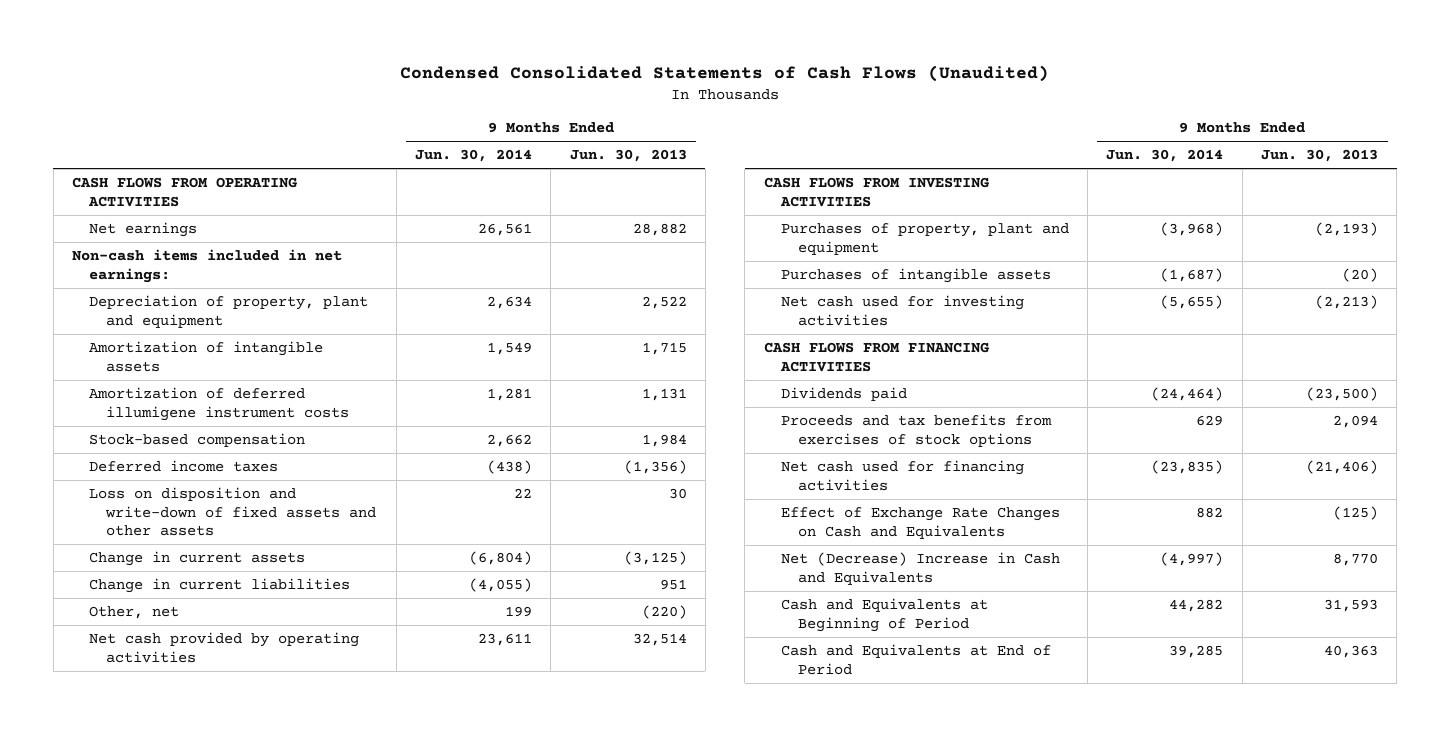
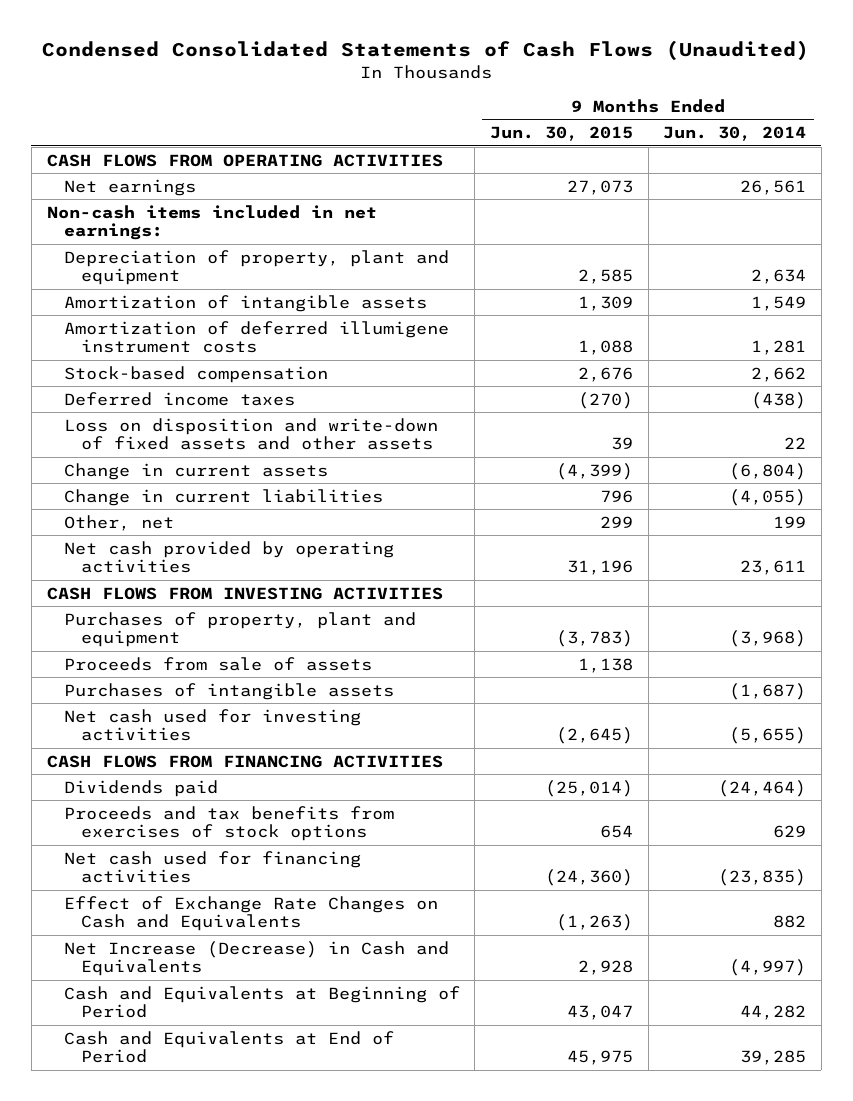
- | 9 Months Ended Jun. 30, 2014 | 9 Months Ended Jun. 30, 2013
+ | 9 Months Ended Jun. 30, 2015 | 9 Months Ended Jun. 30, 2014
+ Proceeds from sale of assets | 1,138 |
- Net (Decrease) Increase in Cash and Equivalents | (4,997) | 8,770
+ Net Increase (Decrease) in Cash and Equivalents | 2,928 | (4,997)

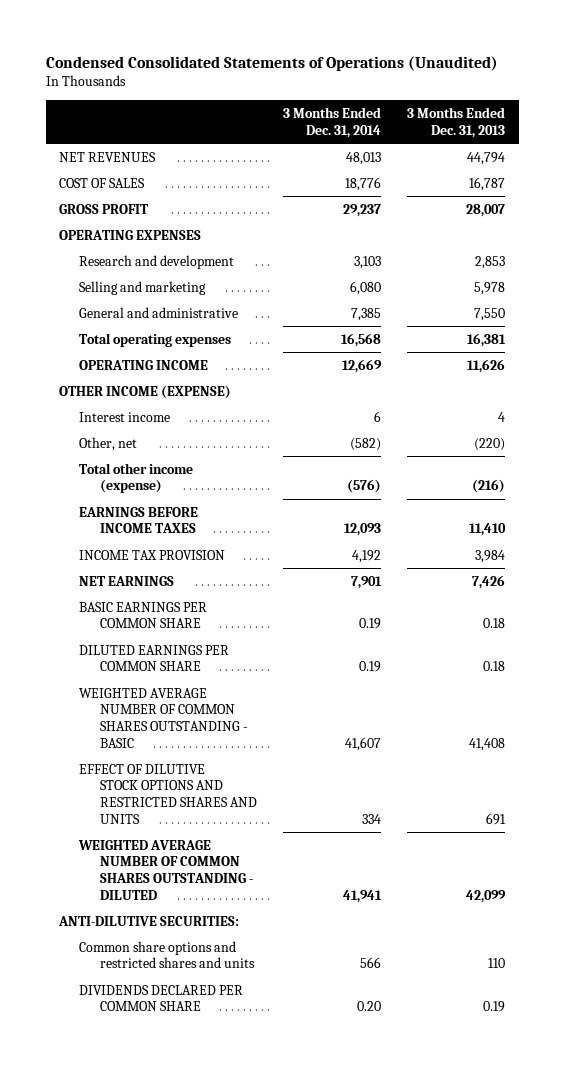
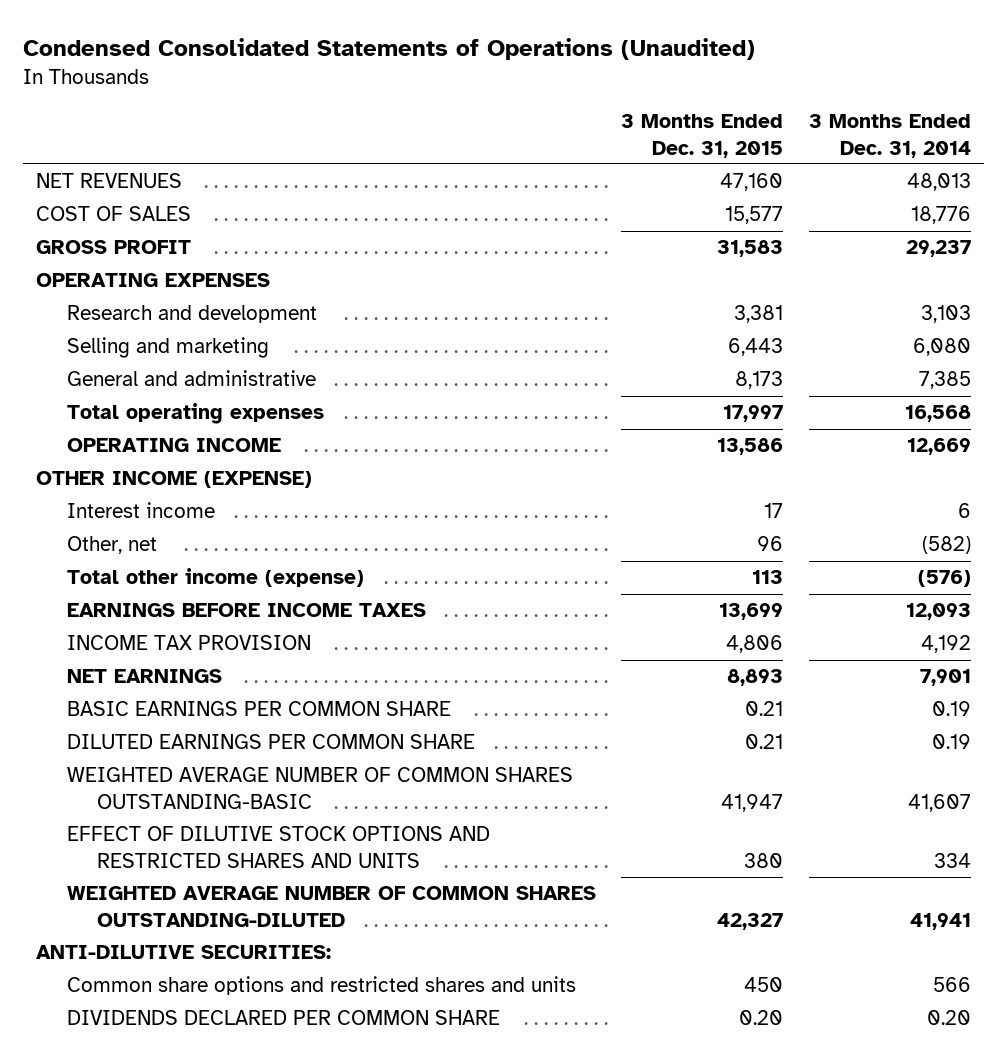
- | 3 Months Ended Dec. 31, 2014 | 3 Months Ended Dec. 31, 2013
+ | 3 Months Ended Dec. 31, 2015 | 3 Months Ended Dec. 31, 2014
- WEIGHTED AVERAGE NUMBER OF COMMON SHARES OUTSTANDING - BASIC | 41,607 | 41,408
+ WEIGHTED AVERAGE NUMBER OF COMMON SHARES OUTSTANDING-BASIC | 41,947 | 41,607
- WEIGHTED AVERAGE NUMBER OF COMMON SHARES OUTSTANDING - DILUTED | 41,941 | 42,099
+ WEIGHTED AVERAGE NUMBER OF COMMON SHARES OUTSTANDING-DILUTED | 42,327 | 41,941

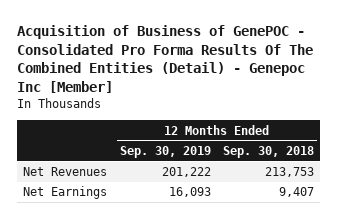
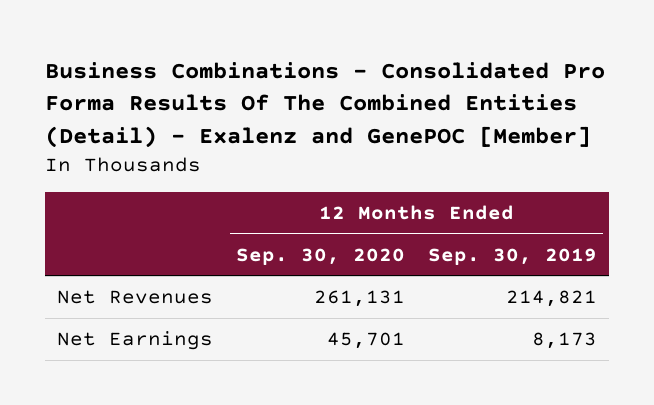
- Acquisition of Business of GenePOC - Consolidated Pro Forma Results Of The Combined Entities (Detail) - Genepoc Inc [Member]
+ Business Combinations - Consolidated Pro Forma Results Of The Combined Entities (Detail) - Exalenz and GenePOC [Member]
- | 12 Months Ended Sep. 30, 2019 | 12 Months Ended Sep. 30, 2018
+ | 12 Months Ended Sep. 30, 2020 | 12 Months Ended Sep. 30, 2019
- Net Revenues | 201,222 | 213,753
- Net Earnings | 16,093 | 9,407
+ Net Revenues | 261,131 | 214,821
+ Net Earnings | 45,701 | 8,173

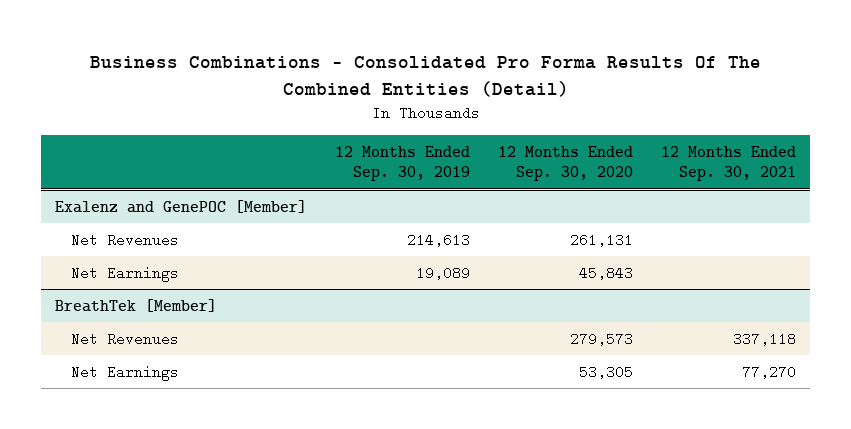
- Business Combinations - Consolidated Pro Forma Results Of The Combined Entities (Detail) - Exalenz and GenePOC [Member]
+ Business Combinations - Consolidated Pro Forma Results Of The Combined Entities (Detail)
- | 12 Months Ended Sep. 30, 2020 | 12 Months Ended Sep. 30, 2019
+ | 12 Months Ended Sep. 30, 2019 | 12 Months Ended Sep. 30, 2020 | 12 Months Ended Sep. 30, 2021
- Net Revenues | 261,131 | 214,821
- Net Earnings | 45,701 | 8,173
+ Exalenz and GenePOC [Member]
+ Net Revenues | 214,613 | 261,131 |
+ Net Earnings | 19,089 | 45,843 |
+ BreathTek [Member]
+ Net Revenues | | 279,573 | 337,118
+ Net Earnings | | 53,305 | 77,270

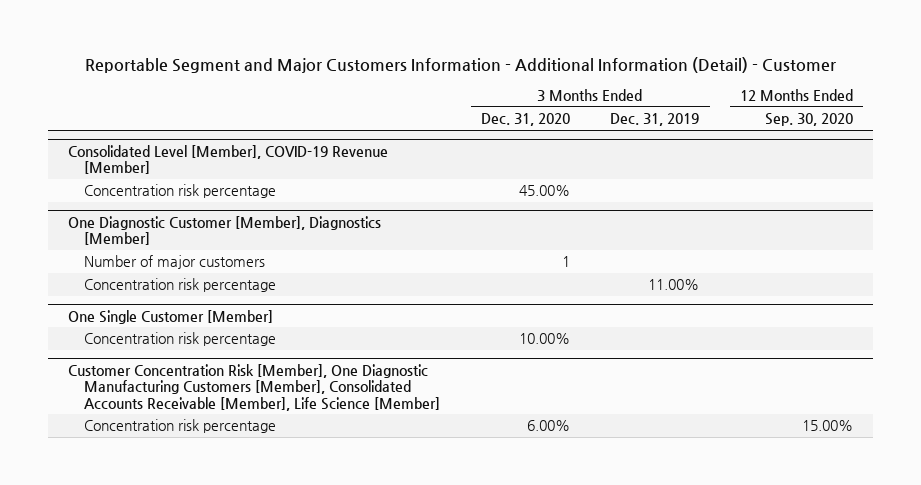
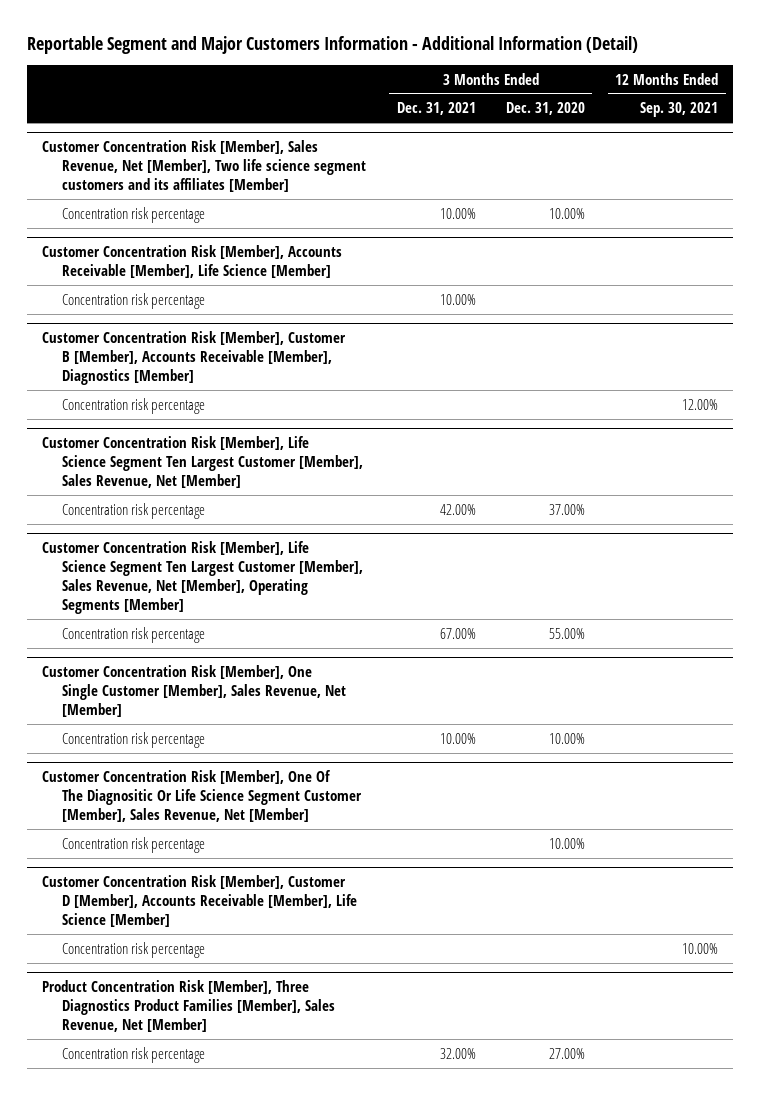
- Reportable Segment and Major Customers Information - Additional Information (Detail) - Customer
+ Reportable Segment and Major Customers Information - Additional Information (Detail)
- | 3 Months Ended Dec. 31, 2020 | 3 Months Ended Dec. 31, 2019 | 12 Months Ended Sep. 30, 2020
+ | 3 Months Ended Dec. 31, 2021 | 3 Months Ended Dec. 31, 2020 | 12 Months Ended Sep. 30, 2021
- Consolidated Level [Member], COVID-19 Revenue [Member]
- Concentration risk percentage | 45.00% | |
- One Diagnostic Customer [Member], Diagnostics [Member]
- Number of major customers | 1 | |
+ Customer Concentration Risk [Member], Sales Revenue, Net [Member], Two life science segment customers and its affiliates [Member]
+ Concentration risk percentage | 10.00% | 10.00% |
+ Customer Concentration Risk [Member], Accounts Receivable [Member], Life Science [Member]
- One Single Customer [Member]
+ Customer Concentration Risk [Member], Customer B [Member], Accounts Receivable [Member], Diagnostics [Member]
+ Concentration risk percentage | | | 12.00%
+ Customer Concentration Risk [Member], Life Science Segment Ten Largest Customer [Member], Sales Revenue, Net [Member]
+ Concentration risk percentage | 42.00% | 37.00% |
+ Customer Concentration Risk [Member], Life Science Segment Ten Largest Customer [Member], Sales Revenue, Net [Member], Operating Segments [Member]
+ Concentration risk percentage | 67.00% | 55.00% |
+ Customer Concentration Risk [Member], One Single Customer [Member], Sales Revenue, Net [Member]
- Customer Concentration Risk [Member], One Diagnostic Manufacturing Customers [Member], Consolidated Accounts Receivable [Member], Life Science [Member]
- Concentration risk percentage | 6.00% | | 15.00%
+ Customer Concentration Risk [Member], One Of The Diagnositic Or Life Science Segment Customer [Member], Sales Revenue, Net [Member]
+ Concentration risk percentage | | 10.00% |
+ Customer Concentration Risk [Member], Customer D [Member], Accounts Receivable [Member], Life Science [Member]
+ Concentration risk percentage | | | 10.00%
+ Product Concentration Risk [Member], Three Diagnostics Product Families [Member], Sales Revenue, Net [Member]
+ Concentration risk percentage | 32.00% | 27.00% |

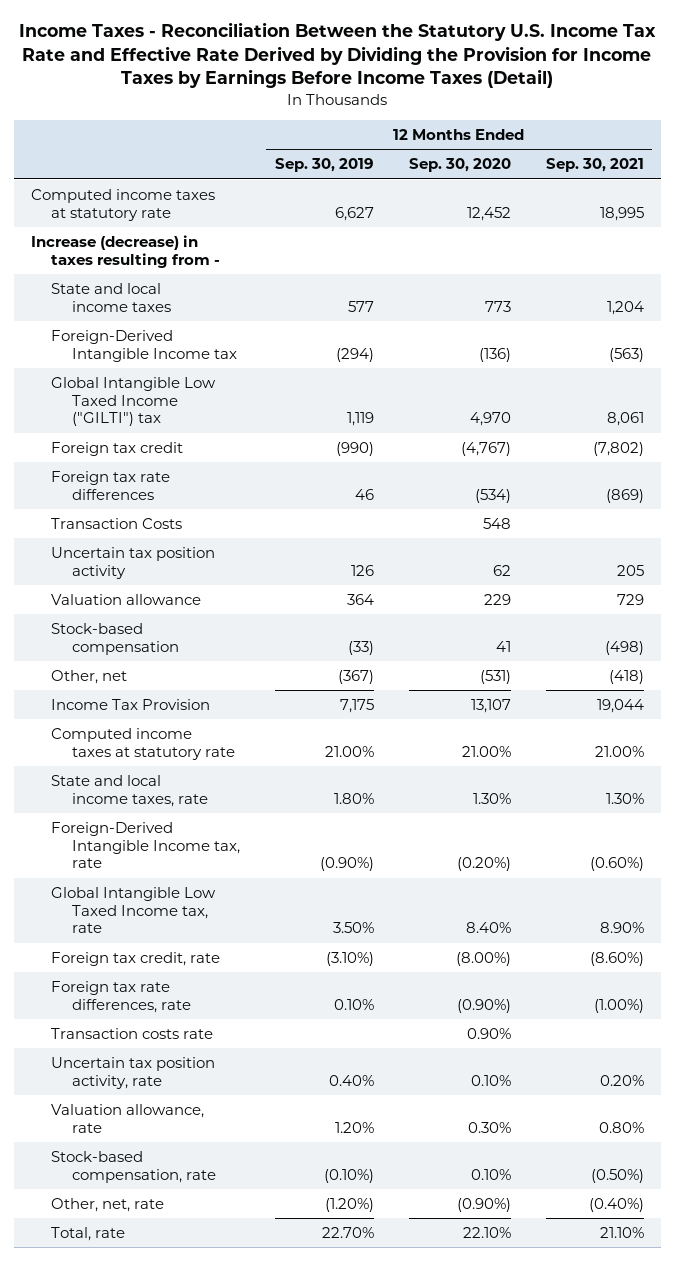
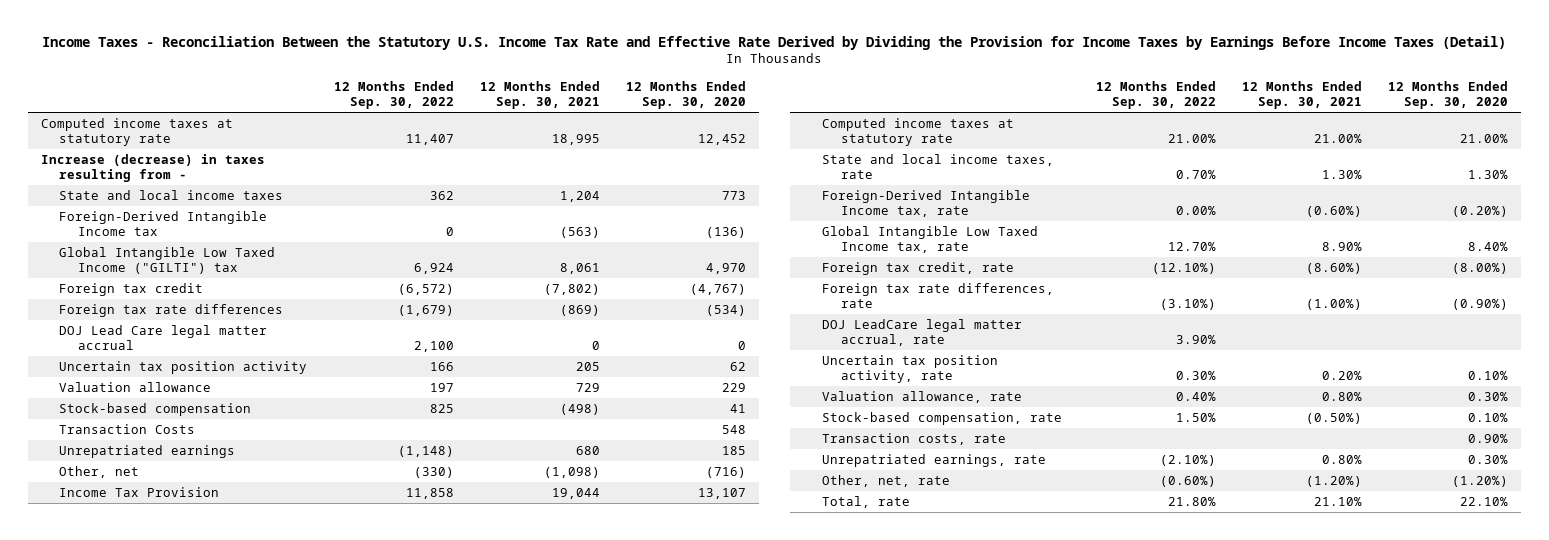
- | 12 Months Ended Sep. 30, 2019 | 12 Months Ended Sep. 30, 2020 | 12 Months Ended Sep. 30, 2021
+ | 12 Months Ended Sep. 30, 2022 | 12 Months Ended Sep. 30, 2021 | 12 Months Ended Sep. 30, 2020
+ DOJ Lead Care legal matter accrual | 2,100 | 0 | 0
- Other, net | (367) | (531) | (418)
moved down: Transaction Costs | | | 548
+ Unrepatriated earnings | (1,148) | 680 | 185
+ Other, net | (330) | (1,098) | (716)
- Transaction costs rate | | 0.90% |
+ DOJ LeadCare legal matter accrual, rate | 3.90% | |
- Other, net, rate | (1.20%) | (0.90%) | (0.40%)
+ Transaction costs, rate | | | 0.90%
+ Unrepatriated earnings, rate | (2.10%) | 0.80% | 0.30%
+ Other, net, rate | (0.60%) | (1.20%) | (1.20%)

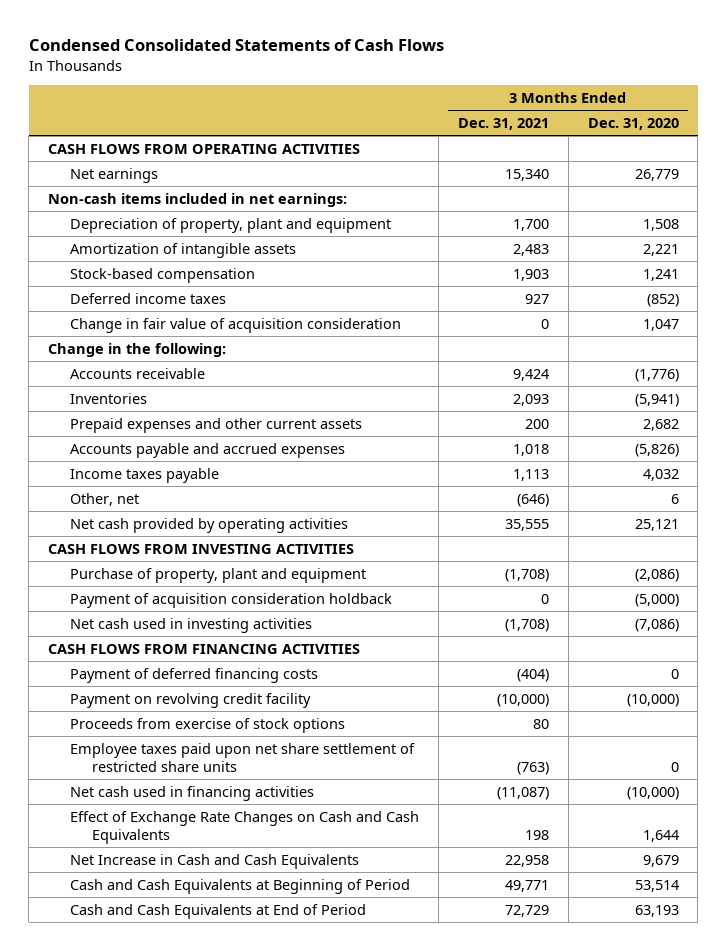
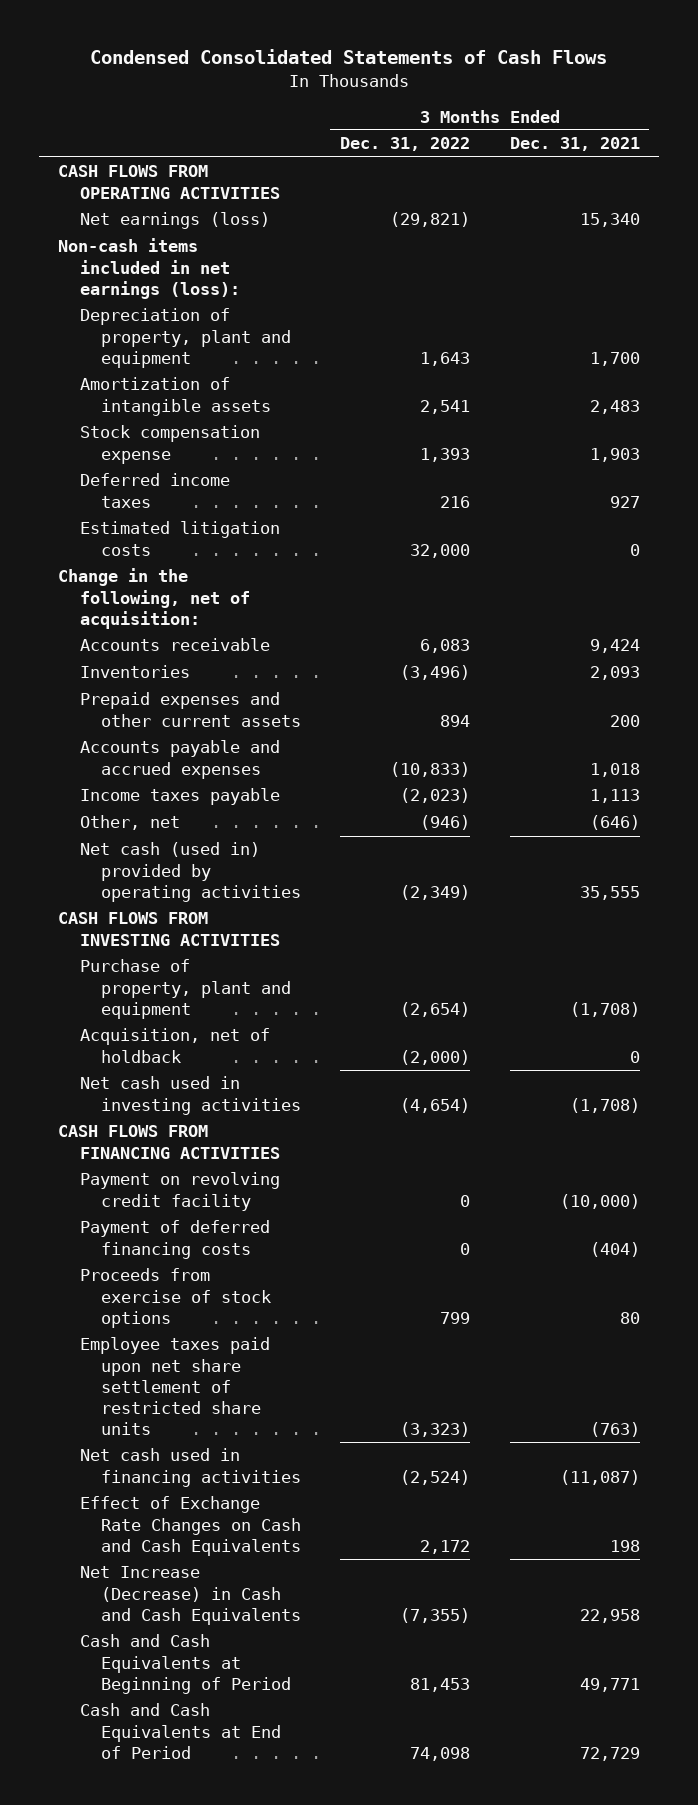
- | 3 Months Ended Dec. 31, 2021 | 3 Months Ended Dec. 31, 2020
+ | 3 Months Ended Dec. 31, 2022 | 3 Months Ended Dec. 31, 2021
- Net earnings | 15,340 | 26,779
- Non-cash items included in net earnings:
+ Net earnings (loss) | (29,821) | 15,340
+ Non-cash items included in net earnings (loss):
- Stock-based compensation | 1,903 | 1,241
+ Stock compensation expense | 1,393 | 1,903
- Change in fair value of acquisition consideration | 0 | 1,047
- Change in the following:
+ Estimated litigation costs | 32,000 | 0
+ Change in the following, net of acquisition:
- Net cash provided by operating activities | 35,555 | 25,121
+ Net cash (used in) provided by operating activities | (2,349) | 35,555
- Payment of acquisition consideration holdback | 0 | (5,000)
+ Acquisition, net of holdback | (2,000) | 0
moved down: Payment of deferred financing costs | 0 | (404)
- Net Increase in Cash and Cash Equivalents | 22,958 | 9,679
+ Net Increase (Decrease) in Cash and Cash Equivalents | (7,355) | 22,958

